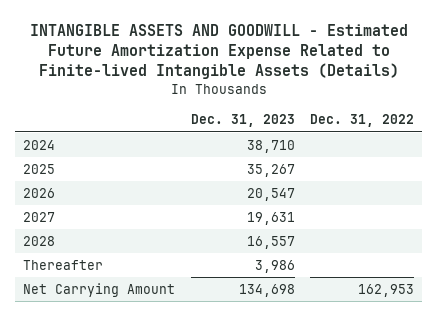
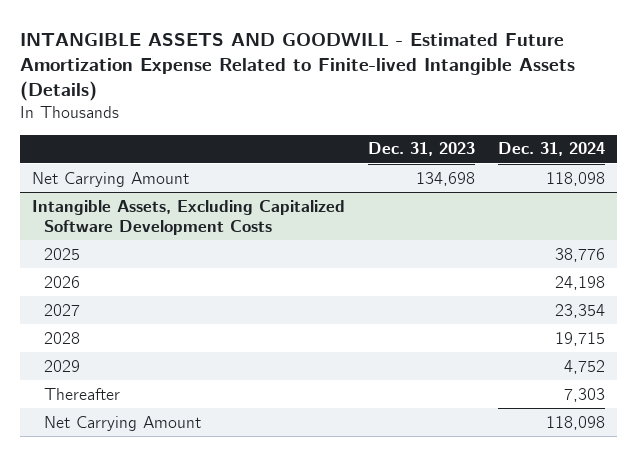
- | Dec. 31, 2023 | Dec. 31, 2022
+ | Dec. 31, 2023 | Dec. 31, 2024
- 2024 | 38,710 |
- 2025 | 35,267 |
- 2026 | 20,547 |
- 2027 | 19,631 |
- 2028 | 16,557 |
- Thereafter | 3,986 |
+ Intangible Assets, Excluding Capitalized Software Development Costs
+ 2025 | | 38,776
+ 2026 | | 24,198
+ 2027 | | 23,354
+ 2028 | | 19,715
+ 2029 | | 4,752
+ Thereafter | | 7,303
+ Net Carrying Amount | | 118,098

